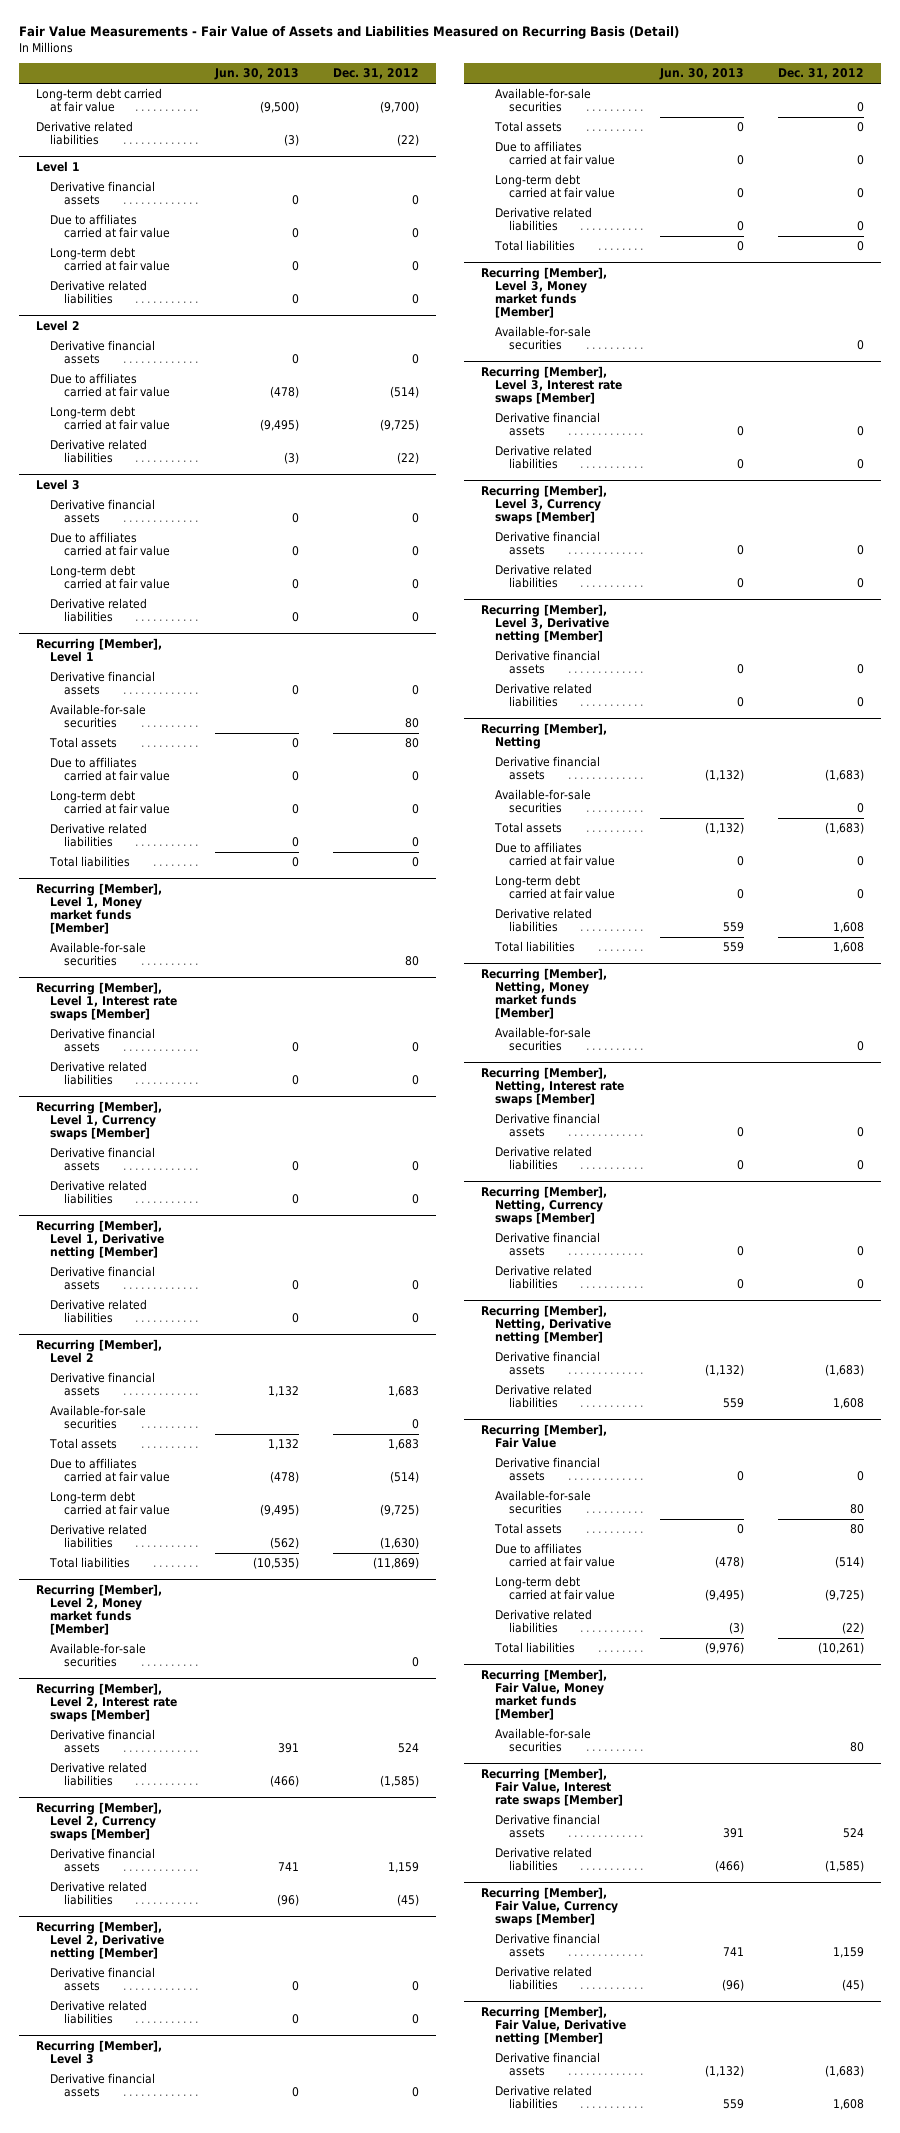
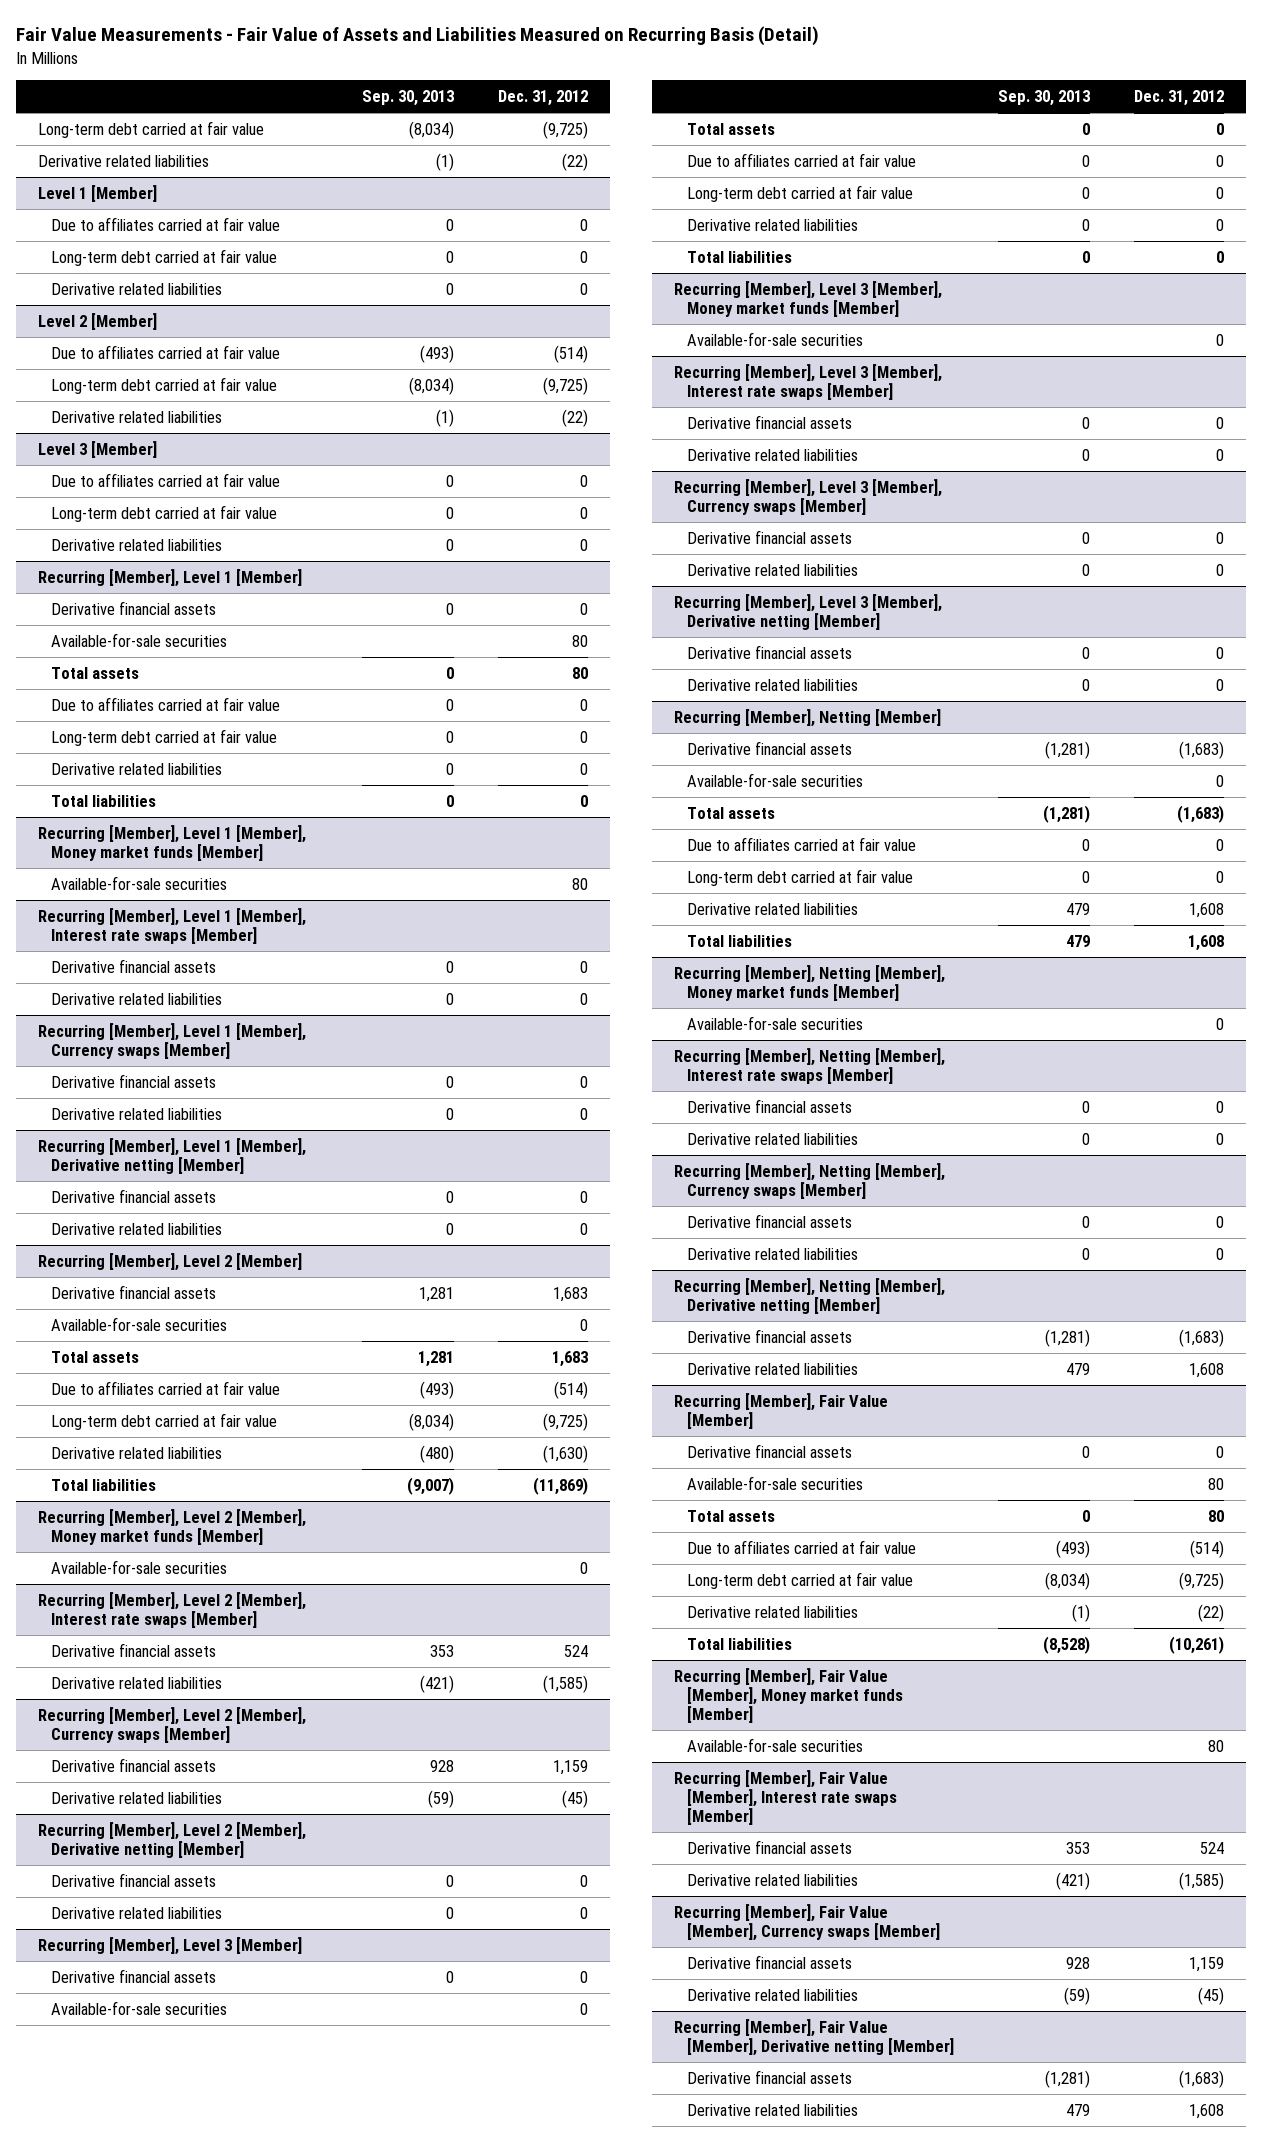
- | Jun. 30, 2013 | Dec. 31, 2012
+ | Sep. 30, 2013 | Dec. 31, 2012
- Long-term debt carried at fair value | (9,500) | (9,700)
+ Long-term debt carried at fair value | (8,034) | (9,725)
- Level 1
- Derivative financial assets | 0 | 0
+ Level 1 [Member]
- Level 2
- Derivative financial assets | 0 | 0
+ Level 2 [Member]
- Level 3
- Derivative financial assets | 0 | 0
+ Level 3 [Member]
- Recurring [Member], Level 1
+ Recurring [Member], Level 1 [Member]
- Recurring [Member], Level 1, Money market funds [Member]
+ Recurring [Member], Level 1 [Member], Money market funds [Member]
- Recurring [Member], Level 1, Interest rate swaps [Member]
+ Recurring [Member], Level 1 [Member], Interest rate swaps [Member]
- Recurring [Member], Level 1, Currency swaps [Member]
+ Recurring [Member], Level 1 [Member], Currency swaps [Member]
- Recurring [Member], Level 1, Derivative netting [Member]
+ Recurring [Member], Level 1 [Member], Derivative netting [Member]
- Recurring [Member], Level 2
+ Recurring [Member], Level 2 [Member]
- Recurring [Member], Level 2, Money market funds [Member]
+ Recurring [Member], Level 2 [Member], Money market funds [Member]
- Recurring [Member], Level 2, Interest rate swaps [Member]
+ Recurring [Member], Level 2 [Member], Interest rate swaps [Member]
- Recurring [Member], Level 2, Currency swaps [Member]
+ Recurring [Member], Level 2 [Member], Currency swaps [Member]
- Recurring [Member], Level 2, Derivative netting [Member]
+ Recurring [Member], Level 2 [Member], Derivative netting [Member]
- Recurring [Member], Level 3
+ Recurring [Member], Level 3 [Member]
- Recurring [Member], Level 3, Money market funds [Member]
+ Recurring [Member], Level 3 [Member], Money market funds [Member]
- Recurring [Member], Level 3, Interest rate swaps [Member]
+ Recurring [Member], Level 3 [Member], Interest rate swaps [Member]
- Recurring [Member], Level 3, Currency swaps [Member]
+ Recurring [Member], Level 3 [Member], Currency swaps [Member]
- Recurring [Member], Level 3, Derivative netting [Member]
+ Recurring [Member], Level 3 [Member], Derivative netting [Member]
- Recurring [Member], Netting
+ Recurring [Member], Netting [Member]
- Recurring [Member], Netting, Money market funds [Member]
+ Recurring [Member], Netting [Member], Money market funds [Member]
- Recurring [Member], Netting, Interest rate swaps [Member]
+ Recurring [Member], Netting [Member], Interest rate swaps [Member]
- Recurring [Member], Netting, Currency swaps [Member]
+ Recurring [Member], Netting [Member], Currency swaps [Member]
- Recurring [Member], Netting, Derivative netting [Member]
+ Recurring [Member], Netting [Member], Derivative netting [Member]
- Recurring [Member], Fair Value
+ Recurring [Member], Fair Value [Member]
- Recurring [Member], Fair Value, Money market funds [Member]
+ Recurring [Member], Fair Value [Member], Money market funds [Member]
- Recurring [Member], Fair Value, Interest rate swaps [Member]
+ Recurring [Member], Fair Value [Member], Interest rate swaps [Member]
- Recurring [Member], Fair Value, Currency swaps [Member]
+ Recurring [Member], Fair Value [Member], Currency swaps [Member]
- Recurring [Member], Fair Value, Derivative netting [Member]
+ Recurring [Member], Fair Value [Member], Derivative netting [Member]

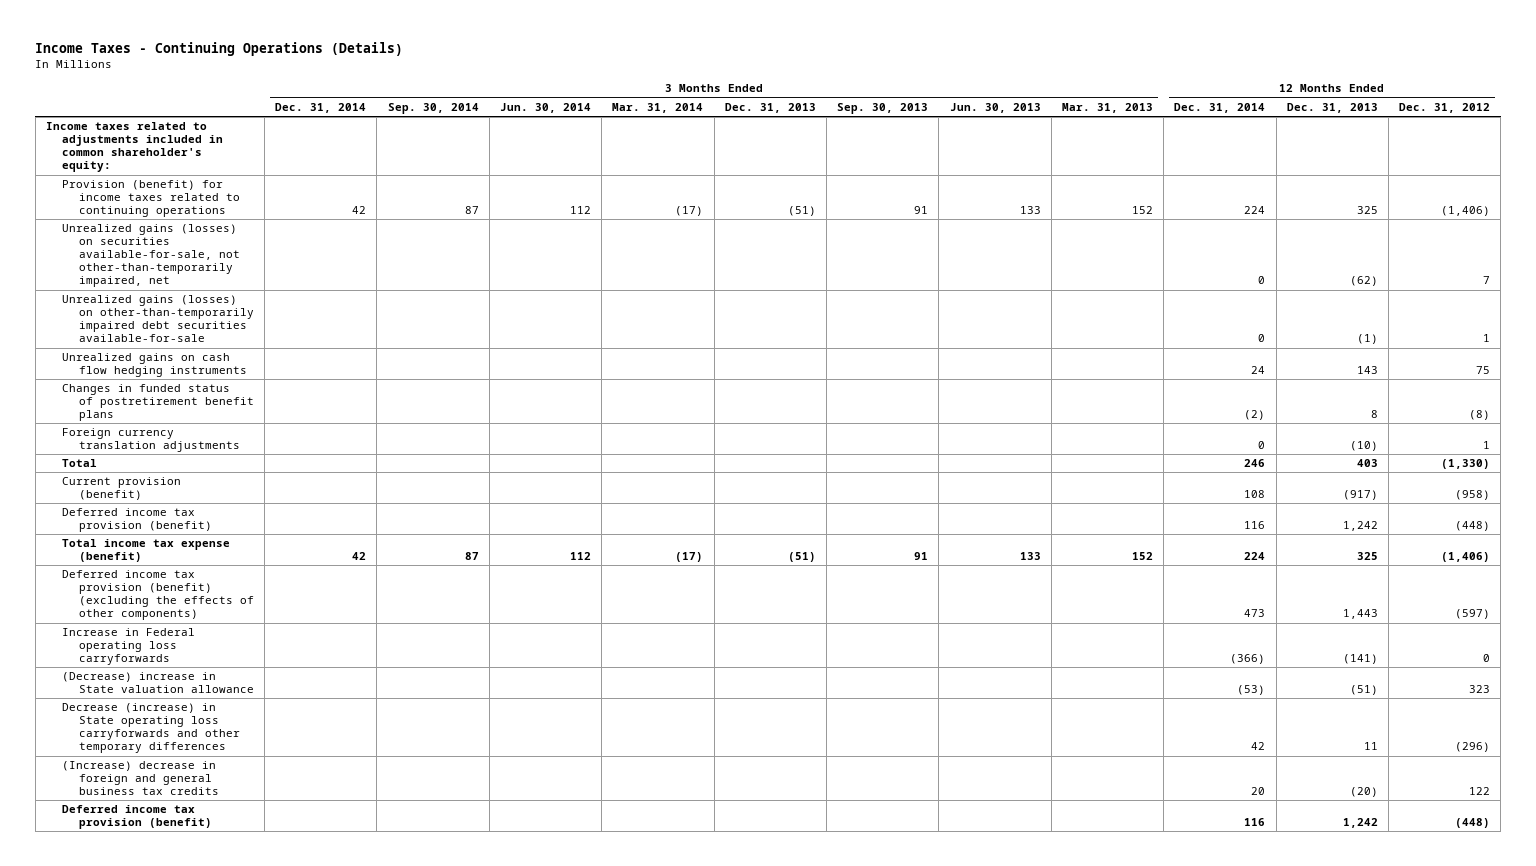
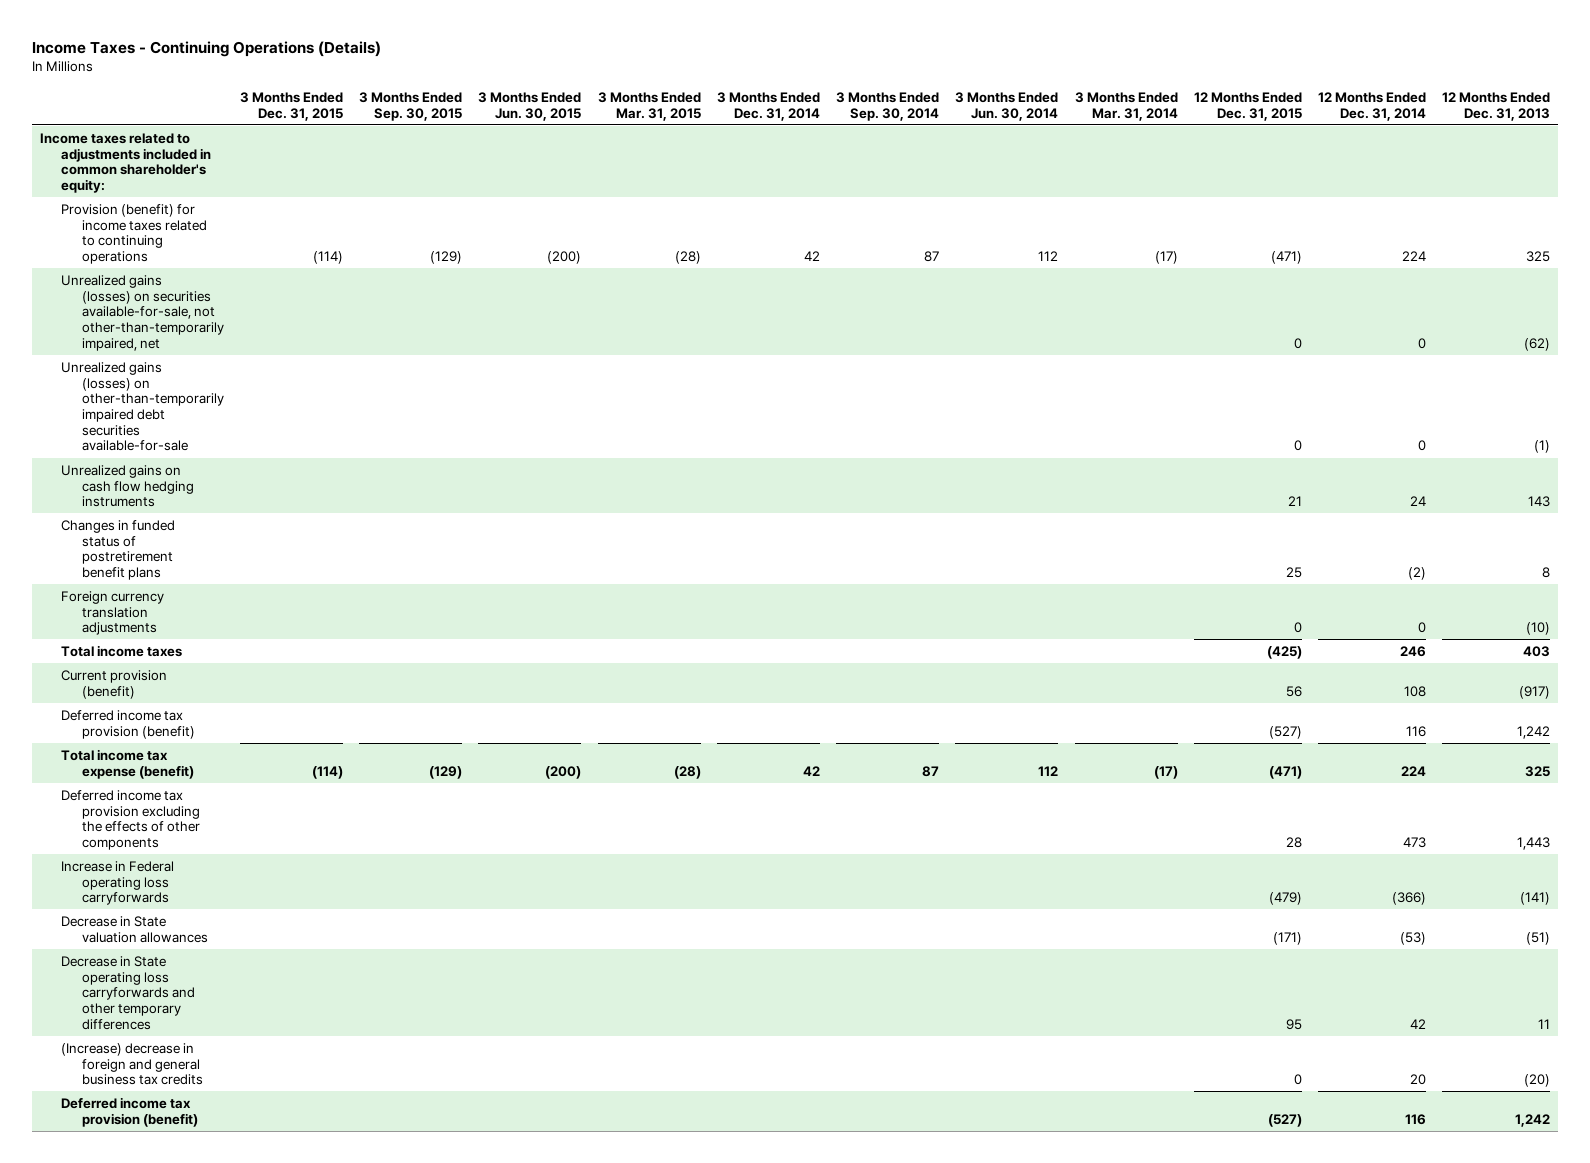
- | 3 Months Ended Dec. 31, 2014 | 3 Months Ended Sep. 30, 2014 | 3 Months Ended Jun. 30, 2014 | 3 Months Ended Mar. 31, 2014 | 3 Months Ended Dec. 31, 2013 | 3 Months Ended Sep. 30, 2013 | 3 Months Ended Jun. 30, 2013 | 3 Months Ended Mar. 31, 2013 | 12 Months Ended Dec. 31, 2014 | 12 Months Ended Dec. 31, 2013 | 12 Months Ended Dec. 31, 2012
+ | 3 Months Ended Dec. 31, 2015 | 3 Months Ended Sep. 30, 2015 | 3 Months Ended Jun. 30, 2015 | 3 Months Ended Mar. 31, 2015 | 3 Months Ended Dec. 31, 2014 | 3 Months Ended Sep. 30, 2014 | 3 Months Ended Jun. 30, 2014 | 3 Months Ended Mar. 31, 2014 | 12 Months Ended Dec. 31, 2015 | 12 Months Ended Dec. 31, 2014 | 12 Months Ended Dec. 31, 2013
- Total | | | | | | | | | 246 | 403 | (1,330)
+ Total income taxes | | | | | | | | | (425) | 246 | 403
- Deferred income tax provision (benefit) (excluding the effects of other components) | | | | | | | | | 473 | 1,443 | (597)
+ Deferred income tax provision excluding the effects of other components | | | | | | | | | 28 | 473 | 1,443
- (Decrease) increase in State valuation allowance | | | | | | | | | (53) | (51) | 323
- Decrease (increase) in State operating loss carryforwards and other temporary differences | | | | | | | | | 42 | 11 | (296)
+ Decrease in State valuation allowances | | | | | | | | | (171) | (53) | (51)
+ Decrease in State operating loss carryforwards and other temporary differences | | | | | | | | | 95 | 42 | 11

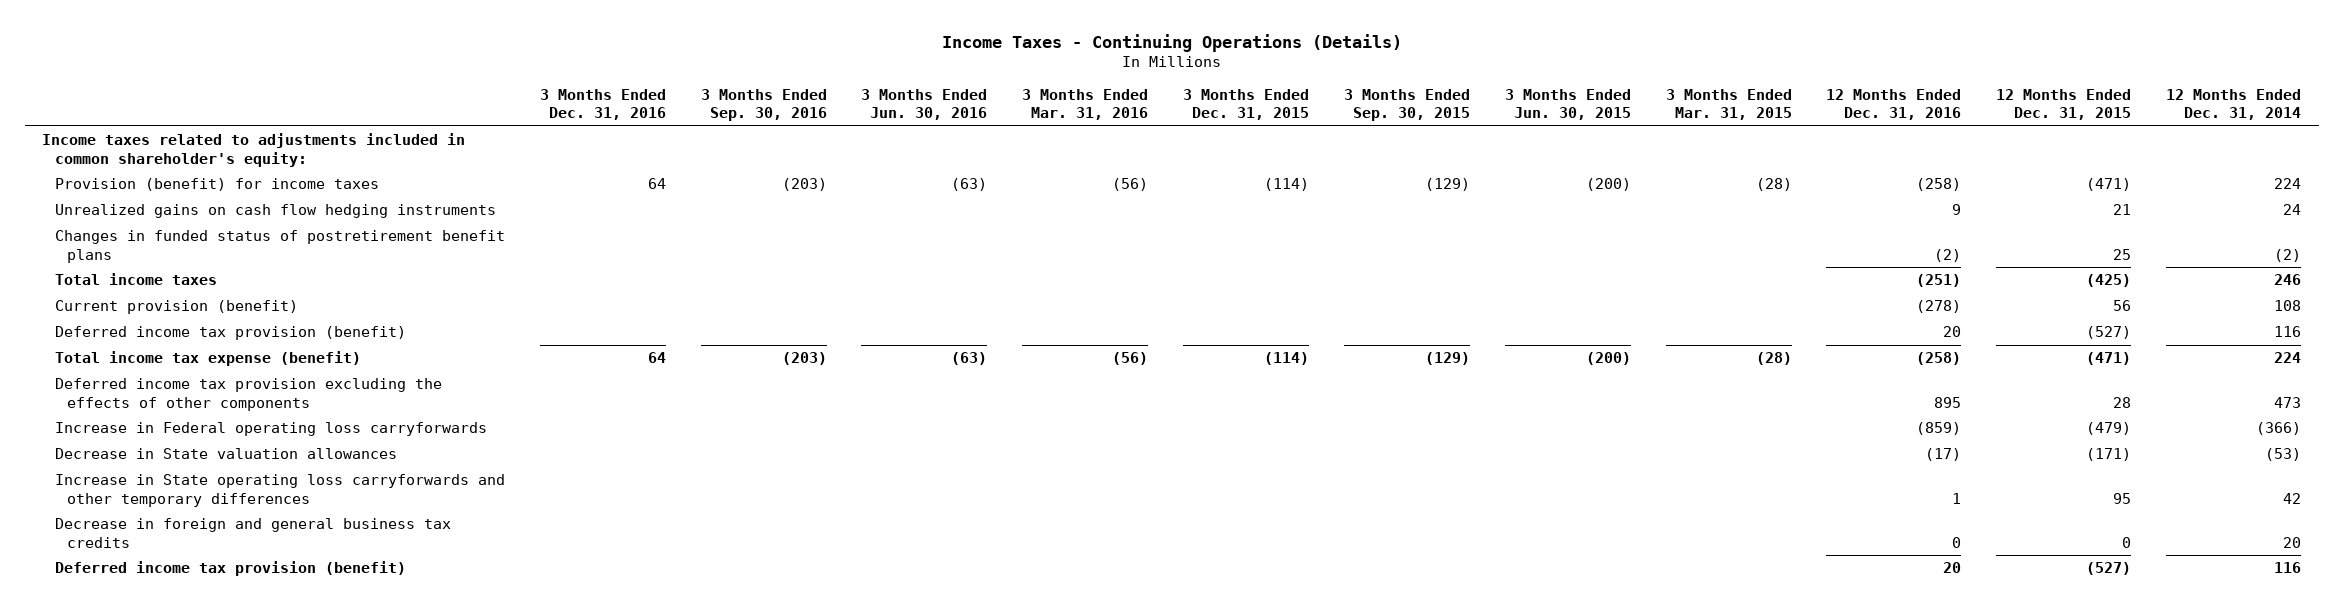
- | 3 Months Ended Dec. 31, 2015 | 3 Months Ended Sep. 30, 2015 | 3 Months Ended Jun. 30, 2015 | 3 Months Ended Mar. 31, 2015 | 3 Months Ended Dec. 31, 2014 | 3 Months Ended Sep. 30, 2014 | 3 Months Ended Jun. 30, 2014 | 3 Months Ended Mar. 31, 2014 | 12 Months Ended Dec. 31, 2015 | 12 Months Ended Dec. 31, 2014 | 12 Months Ended Dec. 31, 2013
+ | 3 Months Ended Dec. 31, 2016 | 3 Months Ended Sep. 30, 2016 | 3 Months Ended Jun. 30, 2016 | 3 Months Ended Mar. 31, 2016 | 3 Months Ended Dec. 31, 2015 | 3 Months Ended Sep. 30, 2015 | 3 Months Ended Jun. 30, 2015 | 3 Months Ended Mar. 31, 2015 | 12 Months Ended Dec. 31, 2016 | 12 Months Ended Dec. 31, 2015 | 12 Months Ended Dec. 31, 2014
- Provision (benefit) for income taxes related to continuing operations | (114) | (129) | (200) | (28) | 42 | 87 | 112 | (17) | (471) | 224 | 325
- Unrealized gains (losses) on securities available-for-sale, not other-than-temporarily impaired, net | | | | | | | | | 0 | 0 | (62)
- Unrealized gains (losses) on other-than-temporarily impaired debt securities available-for-sale | | | | | | | | | 0 | 0 | (1)
+ Provision (benefit) for income taxes | 64 | (203) | (63) | (56) | (114) | (129) | (200) | (28) | (258) | (471) | 224
- Foreign currency translation adjustments | | | | | | | | | 0 | 0 | (10)
- Decrease in State operating loss carryforwards and other temporary differences | | | | | | | | | 95 | 42 | 11
- (Increase) decrease in foreign and general business tax credits | | | | | | | | | 0 | 20 | (20)
+ Increase in State operating loss carryforwards and other temporary differences | | | | | | | | | 1 | 95 | 42
+ Decrease in foreign and general business tax credits | | | | | | | | | 0 | 0 | 20

